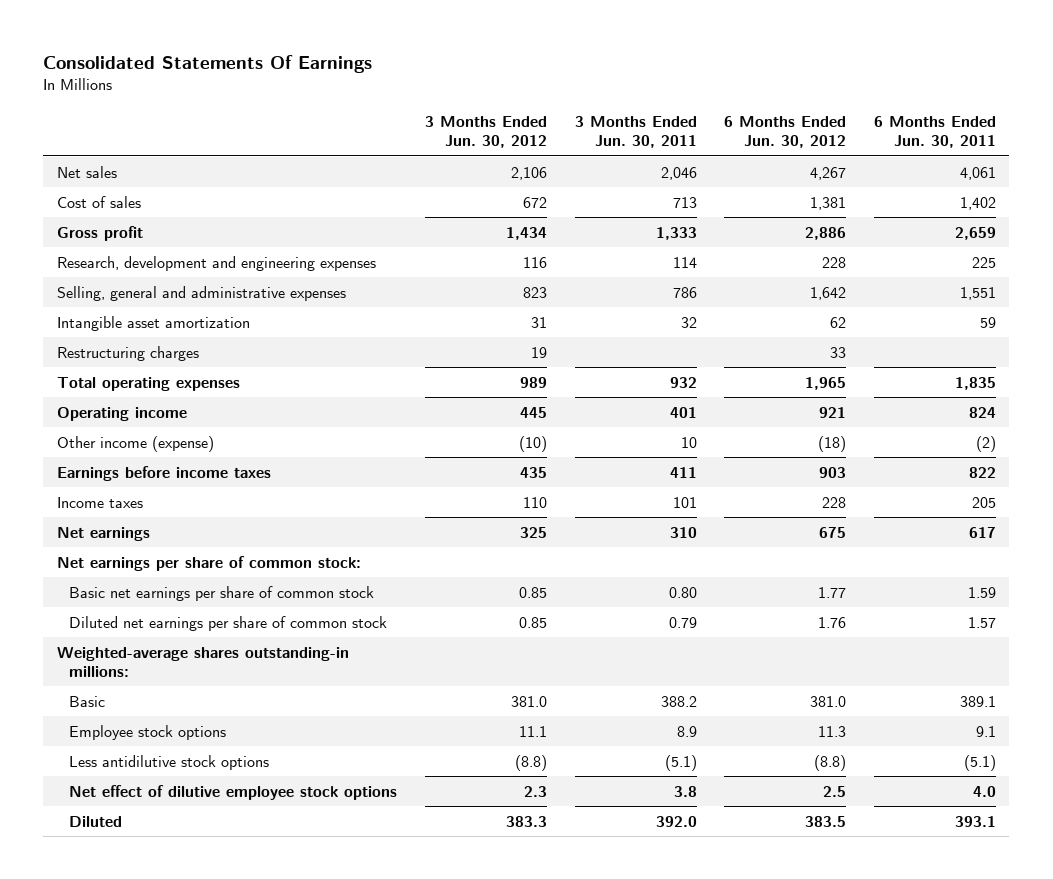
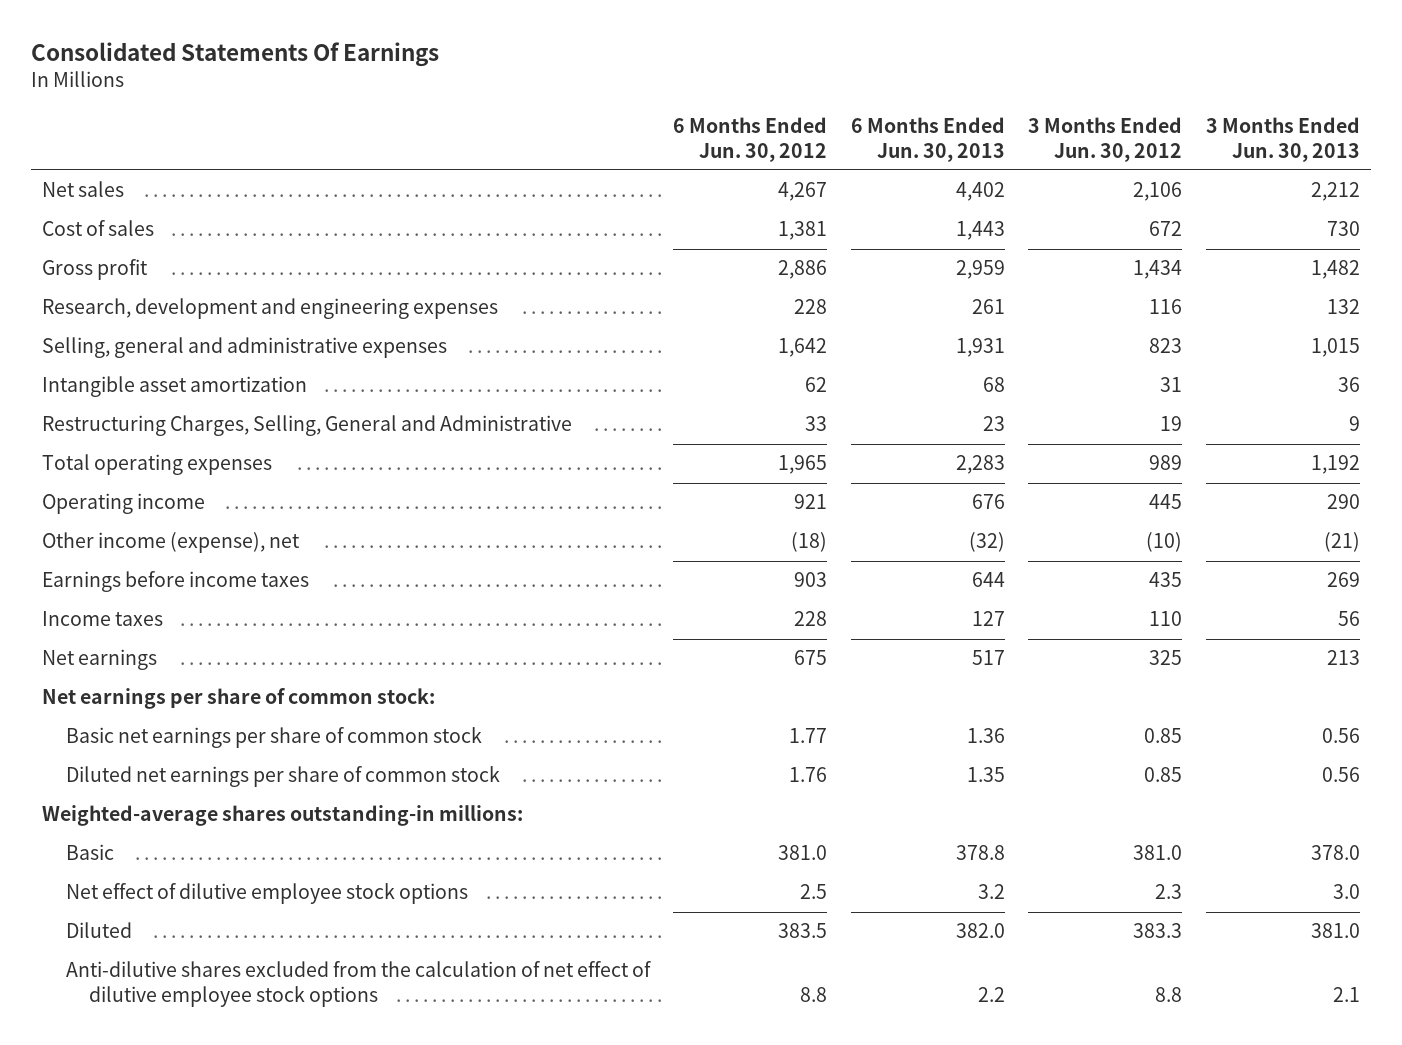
- | 3 Months Ended Jun. 30, 2012 | 3 Months Ended Jun. 30, 2011 | 6 Months Ended Jun. 30, 2012 | 6 Months Ended Jun. 30, 2011
+ | 6 Months Ended Jun. 30, 2012 | 6 Months Ended Jun. 30, 2013 | 3 Months Ended Jun. 30, 2012 | 3 Months Ended Jun. 30, 2013
- Restructuring charges | 19 | | 33 |
+ Restructuring Charges, Selling, General and Administrative | 33 | 23 | 19 | 9
- Other income (expense) | (10) | 10 | (18) | (2)
+ Other income (expense), net | (18) | (32) | (10) | (21)
- Employee stock options | 11.1 | 8.9 | 11.3 | 9.1
- Less antidilutive stock options | (8.8) | (5.1) | (8.8) | (5.1)
+ Anti-dilutive shares excluded from the calculation of net effect of dilutive employee stock options | 8.8 | 2.2 | 8.8 | 2.1

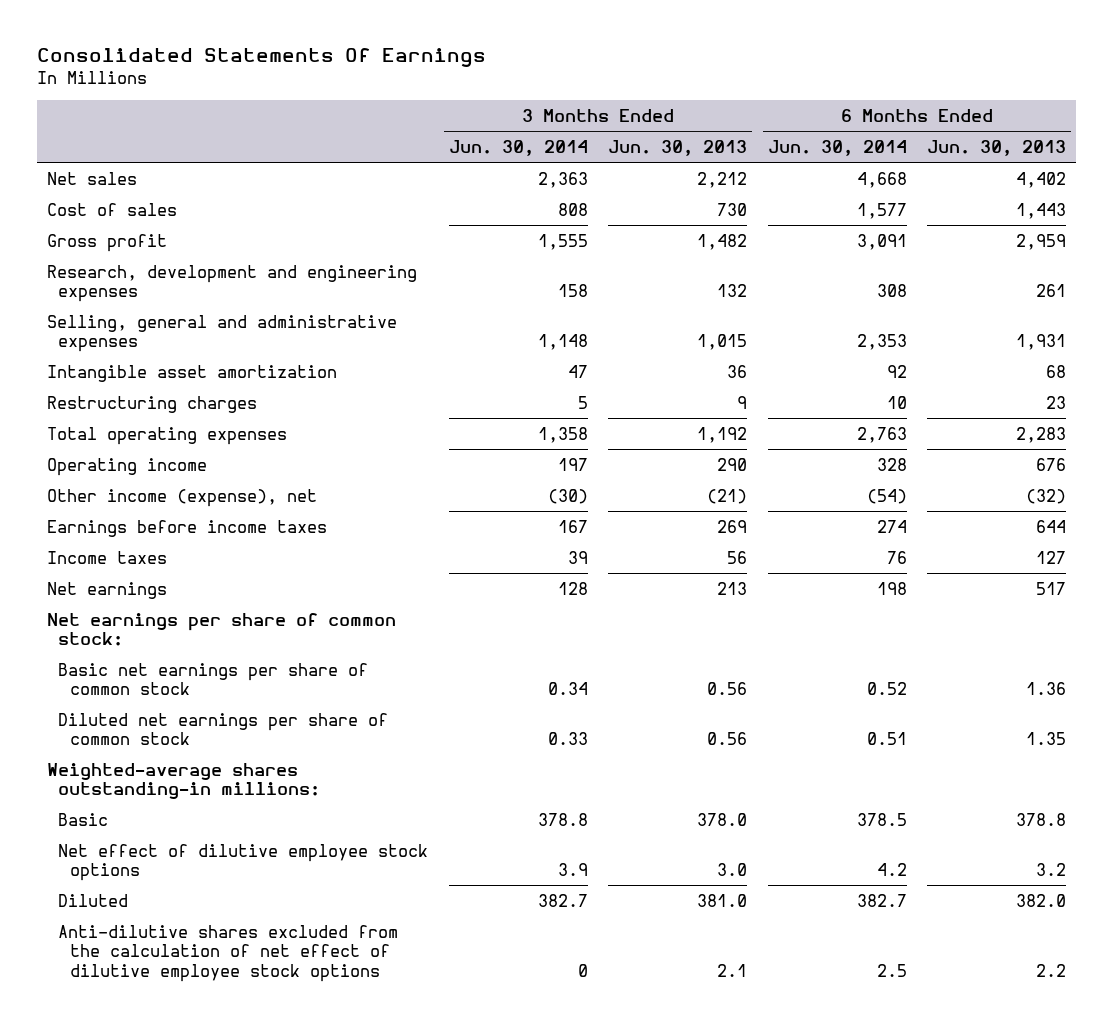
- | 6 Months Ended Jun. 30, 2012 | 6 Months Ended Jun. 30, 2013 | 3 Months Ended Jun. 30, 2012 | 3 Months Ended Jun. 30, 2013
+ | 3 Months Ended Jun. 30, 2014 | 3 Months Ended Jun. 30, 2013 | 6 Months Ended Jun. 30, 2014 | 6 Months Ended Jun. 30, 2013
- Restructuring Charges, Selling, General and Administrative | 33 | 23 | 19 | 9
+ Restructuring charges | 5 | 9 | 10 | 23

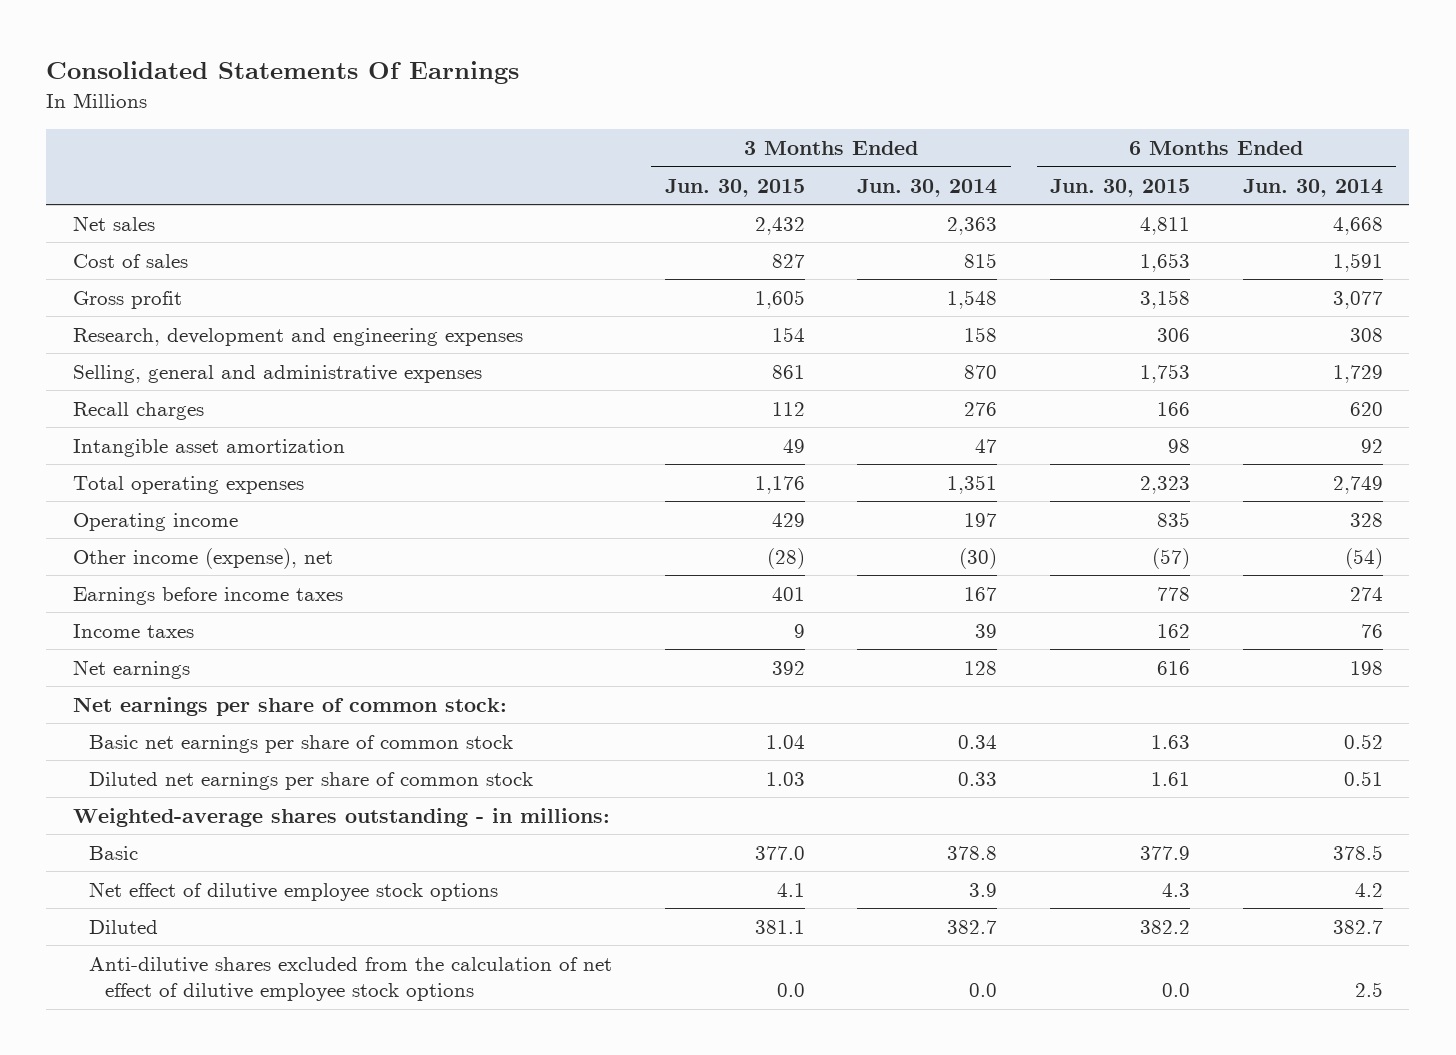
- | 3 Months Ended Jun. 30, 2014 | 3 Months Ended Jun. 30, 2013 | 6 Months Ended Jun. 30, 2014 | 6 Months Ended Jun. 30, 2013
+ | 3 Months Ended Jun. 30, 2015 | 3 Months Ended Jun. 30, 2014 | 6 Months Ended Jun. 30, 2015 | 6 Months Ended Jun. 30, 2014
- Cost of sales | 808 | 730 | 1,577 | 1,443
- Gross profit | 1,555 | 1,482 | 3,091 | 2,959
+ Cost of sales | 827 | 815 | 1,653 | 1,591
+ Gross profit | 1,605 | 1,548 | 3,158 | 3,077
- Selling, general and administrative expenses | 1,148 | 1,015 | 2,353 | 1,931
+ Selling, general and administrative expenses | 861 | 870 | 1,753 | 1,729
+ Recall charges | 112 | 276 | 166 | 620
- Restructuring charges | 5 | 9 | 10 | 23
- Total operating expenses | 1,358 | 1,192 | 2,763 | 2,283
+ Total operating expenses | 1,176 | 1,351 | 2,323 | 2,749
- Weighted-average shares outstanding-in millions:
+ Weighted-average shares outstanding - in millions:
- Anti-dilutive shares excluded from the calculation of net effect of dilutive employee stock options | 0 | 2.1 | 2.5 | 2.2
+ Anti-dilutive shares excluded from the calculation of net effect of dilutive employee stock options | 0.0 | 0.0 | 0.0 | 2.5

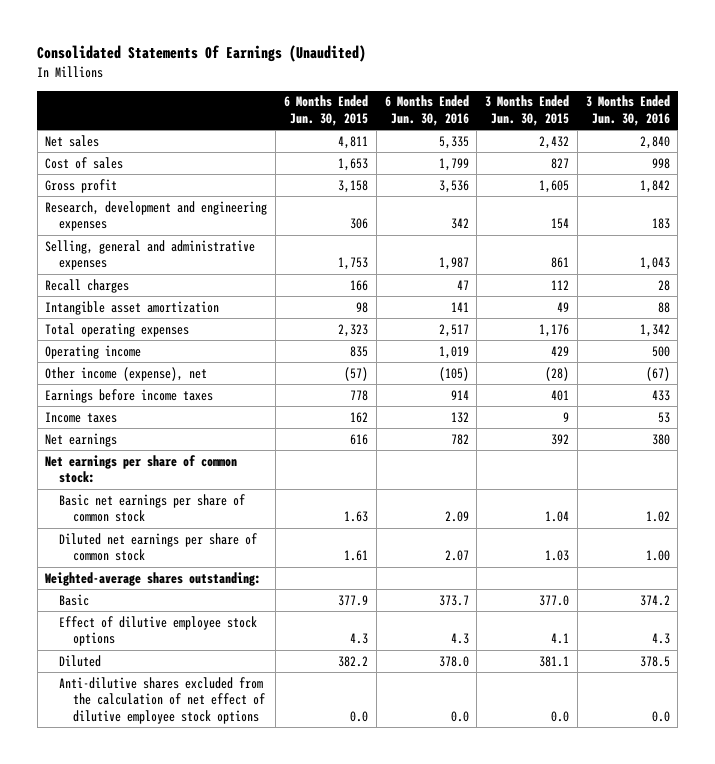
- Consolidated Statements Of Earnings
+ Consolidated Statements Of Earnings (Unaudited)
- | 3 Months Ended Jun. 30, 2015 | 3 Months Ended Jun. 30, 2014 | 6 Months Ended Jun. 30, 2015 | 6 Months Ended Jun. 30, 2014
+ | 6 Months Ended Jun. 30, 2015 | 6 Months Ended Jun. 30, 2016 | 3 Months Ended Jun. 30, 2015 | 3 Months Ended Jun. 30, 2016
- Weighted-average shares outstanding - in millions:
+ Weighted-average shares outstanding:
- Net effect of dilutive employee stock options | 4.1 | 3.9 | 4.3 | 4.2
+ Effect of dilutive employee stock options | 4.3 | 4.3 | 4.1 | 4.3

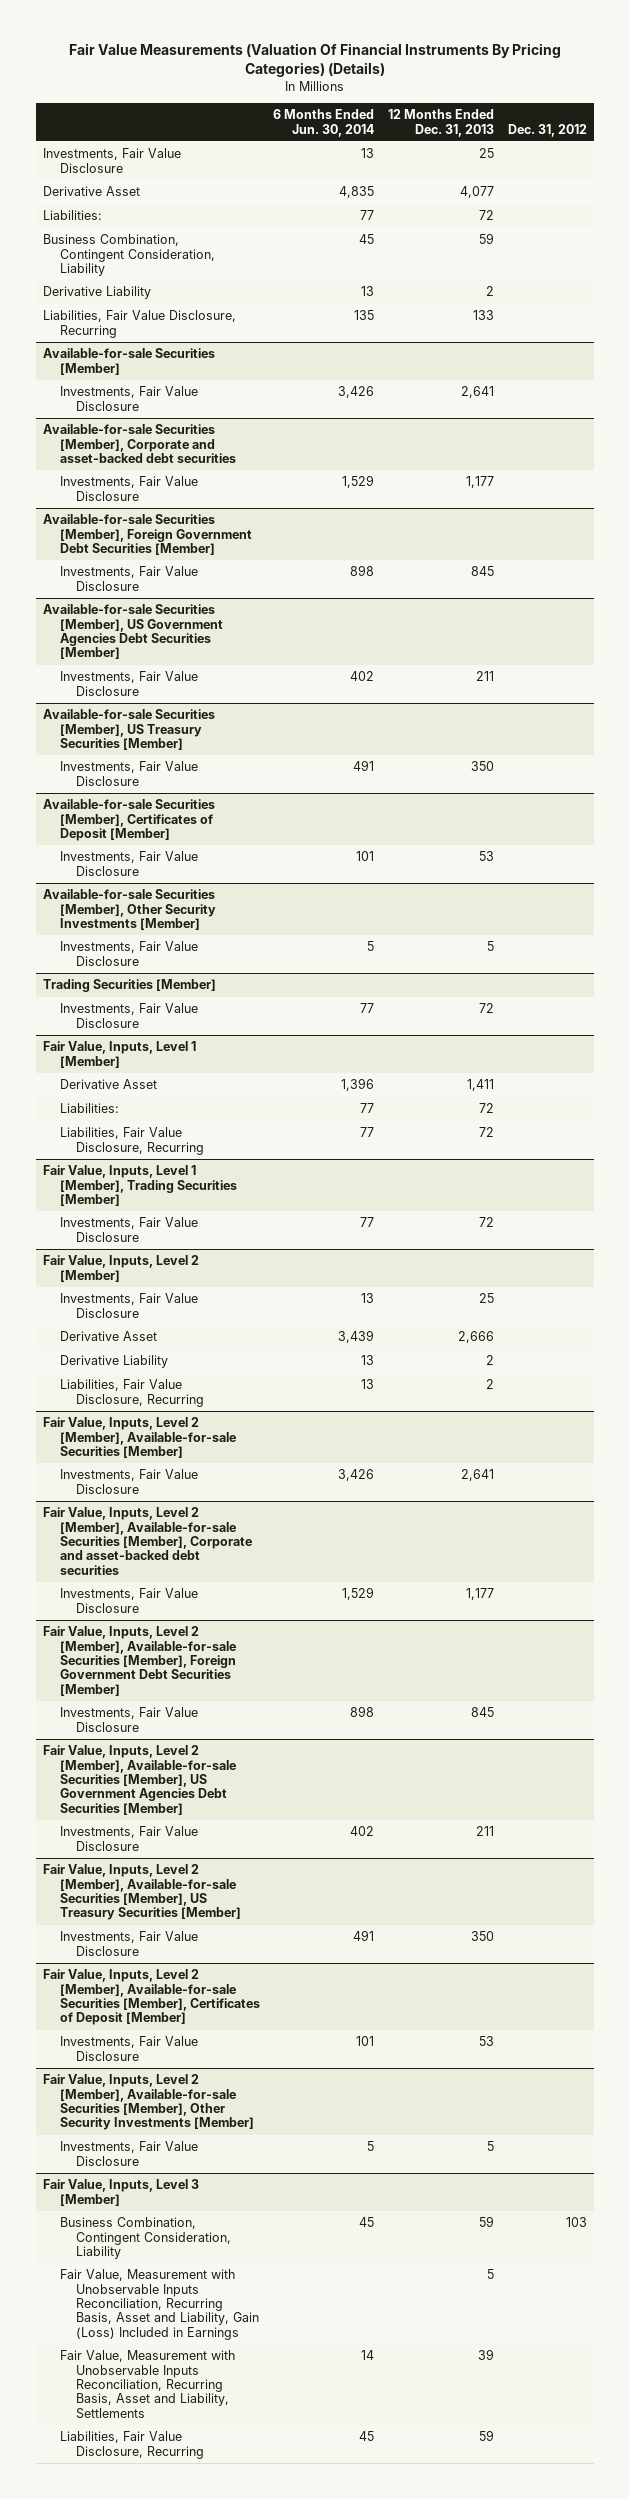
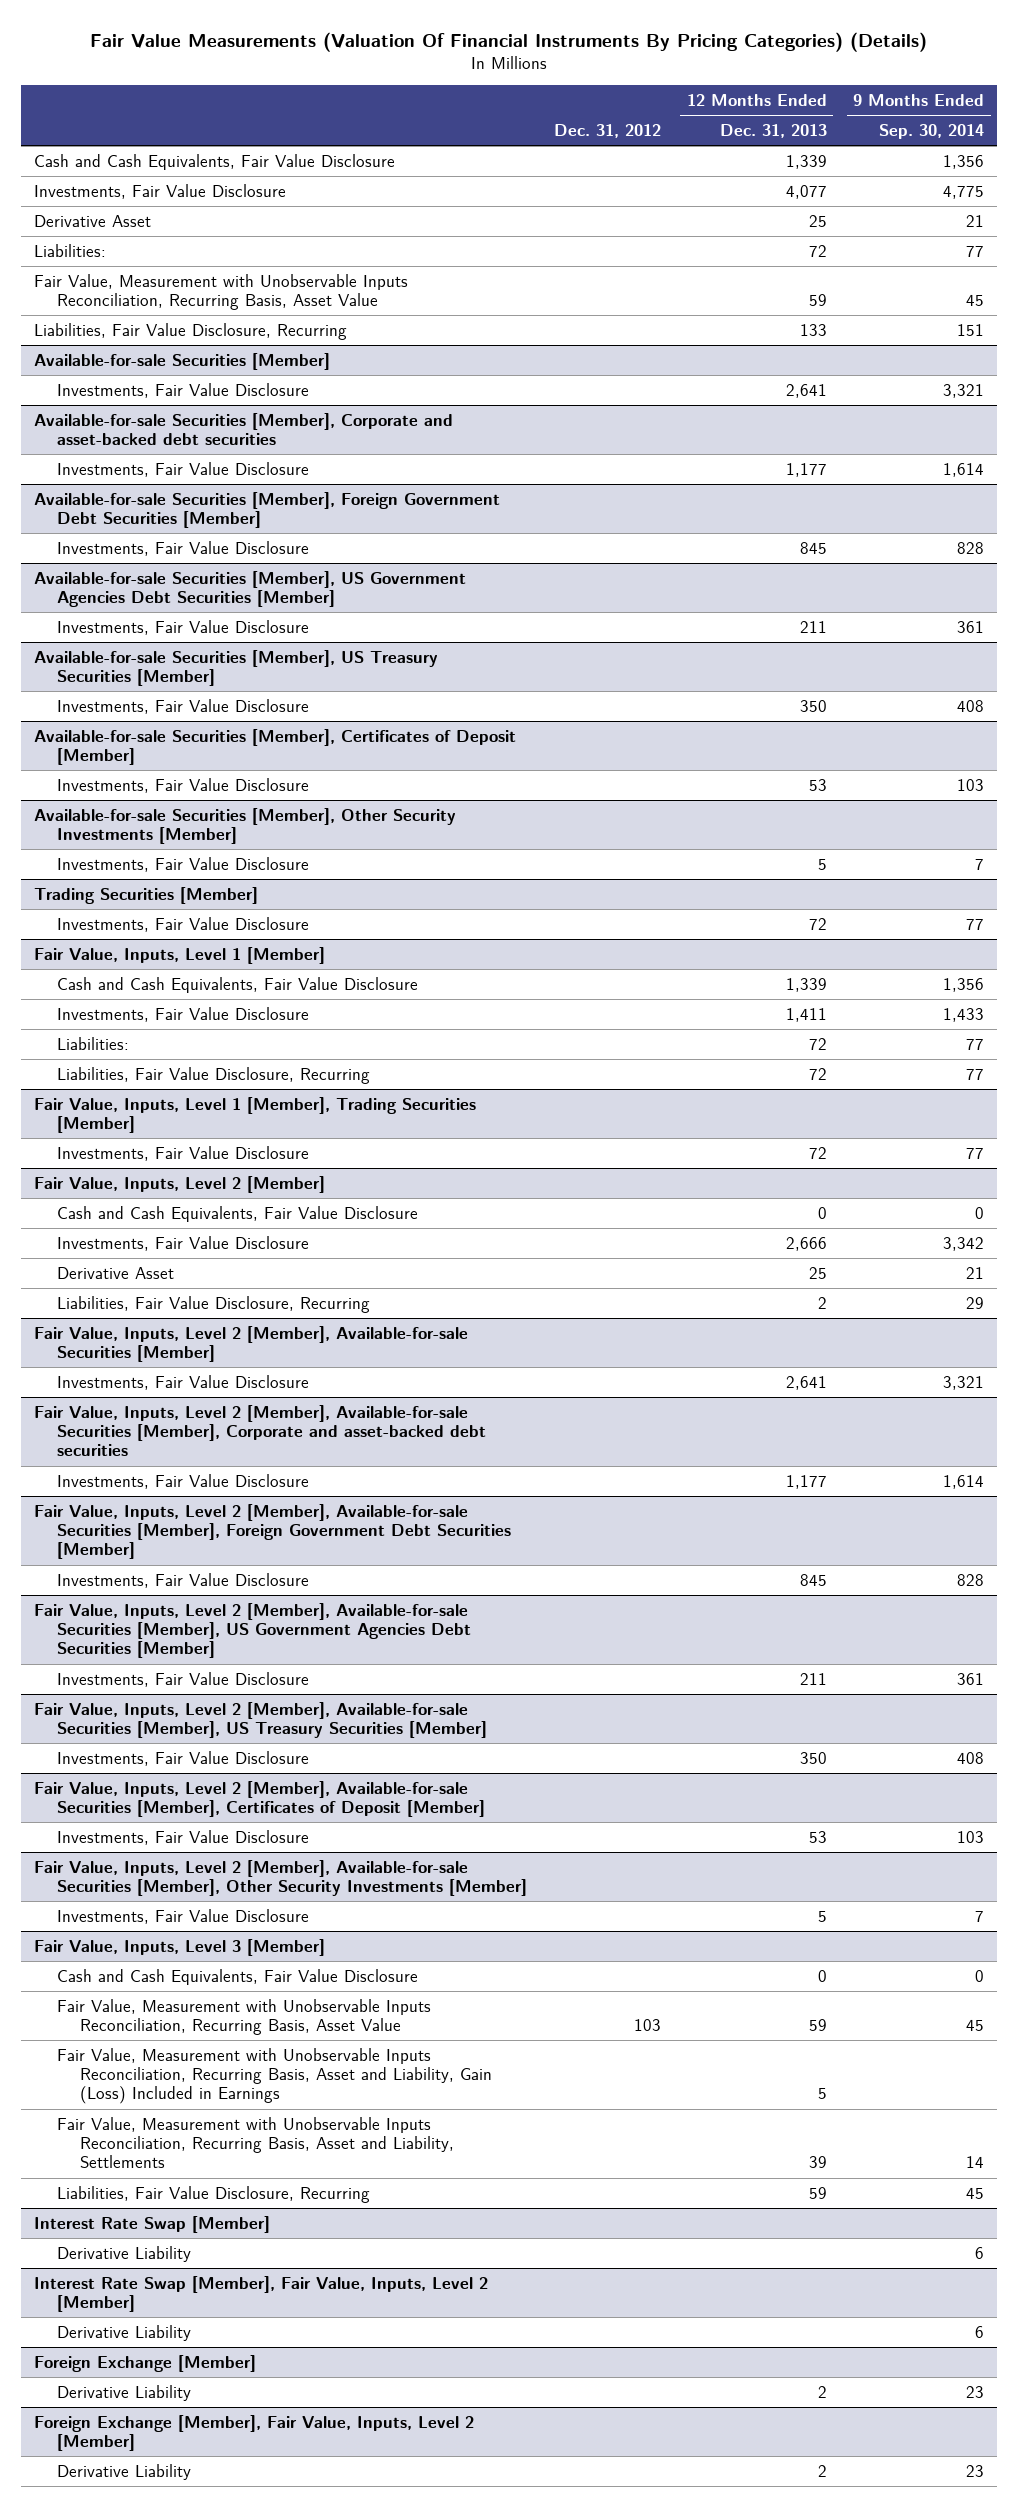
- | 6 Months Ended Jun. 30, 2014 | 12 Months Ended Dec. 31, 2013 | Dec. 31, 2012
+ | Dec. 31, 2012 | 12 Months Ended Dec. 31, 2013 | 9 Months Ended Sep. 30, 2014
- Investments, Fair Value Disclosure | 13 | 25 |
- Derivative Asset | 4,835 | 4,077 |
+ Cash and Cash Equivalents, Fair Value Disclosure | | 1,339 | 1,356
+ Investments, Fair Value Disclosure | | 4,077 | 4,775
+ Derivative Asset | | 25 | 21
- Business Combination, Contingent Consideration, Liability | 45 | 59 |
- Derivative Liability | 13 | 2 |
+ Fair Value, Measurement with Unobservable Inputs Reconciliation, Recurring Basis, Asset Value | | 59 | 45
@ Fair Value, Inputs, Level 1 [Member]
- Derivative Asset | 1,396 | 1,411 |
+ Cash and Cash Equivalents, Fair Value Disclosure | | 1,339 | 1,356
+ Investments, Fair Value Disclosure | | 1,411 | 1,433
@ Fair Value, Inputs, Level 2 [Member]
- Investments, Fair Value Disclosure | 13 | 25 |
- Derivative Asset | 3,439 | 2,666 |
- Derivative Liability | 13 | 2 |
+ Cash and Cash Equivalents, Fair Value Disclosure | | 0 | 0
+ Investments, Fair Value Disclosure | | 2,666 | 3,342
+ Derivative Asset | | 25 | 21
@ Fair Value, Inputs, Level 3 [Member]
- Business Combination, Contingent Consideration, Liability | 45 | 59 | 103
+ Cash and Cash Equivalents, Fair Value Disclosure | | 0 | 0
+ Fair Value, Measurement with Unobservable Inputs Reconciliation, Recurring Basis, Asset Value | 103 | 59 | 45
+ Interest Rate Swap [Member]
+ Derivative Liability | | | 6
+ Interest Rate Swap [Member], Fair Value, Inputs, Level 2 [Member]
+ Derivative Liability | | | 6
+ Foreign Exchange [Member]
+ Derivative Liability | | 2 | 23
+ Foreign Exchange [Member], Fair Value, Inputs, Level 2 [Member]
+ Derivative Liability | | 2 | 23

